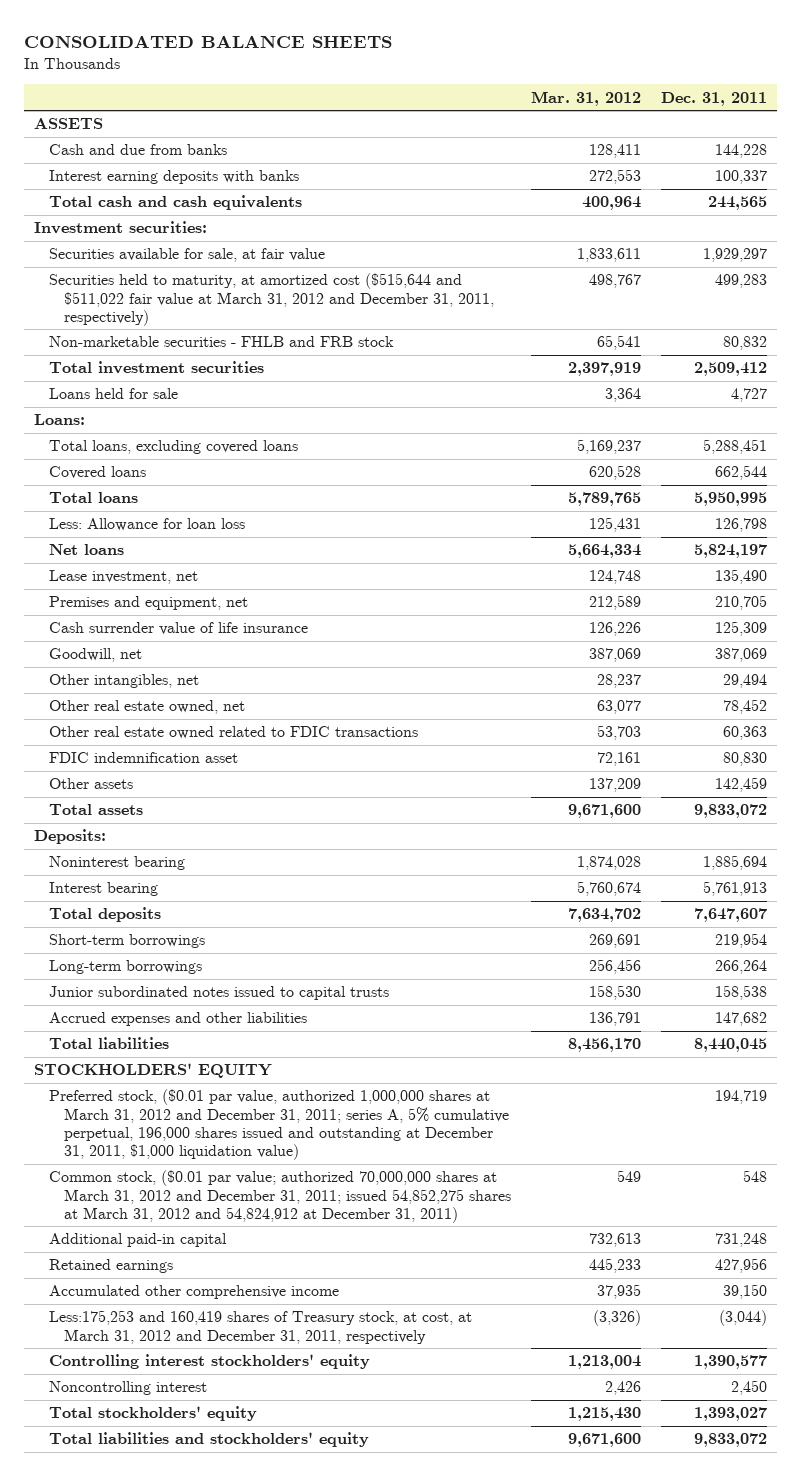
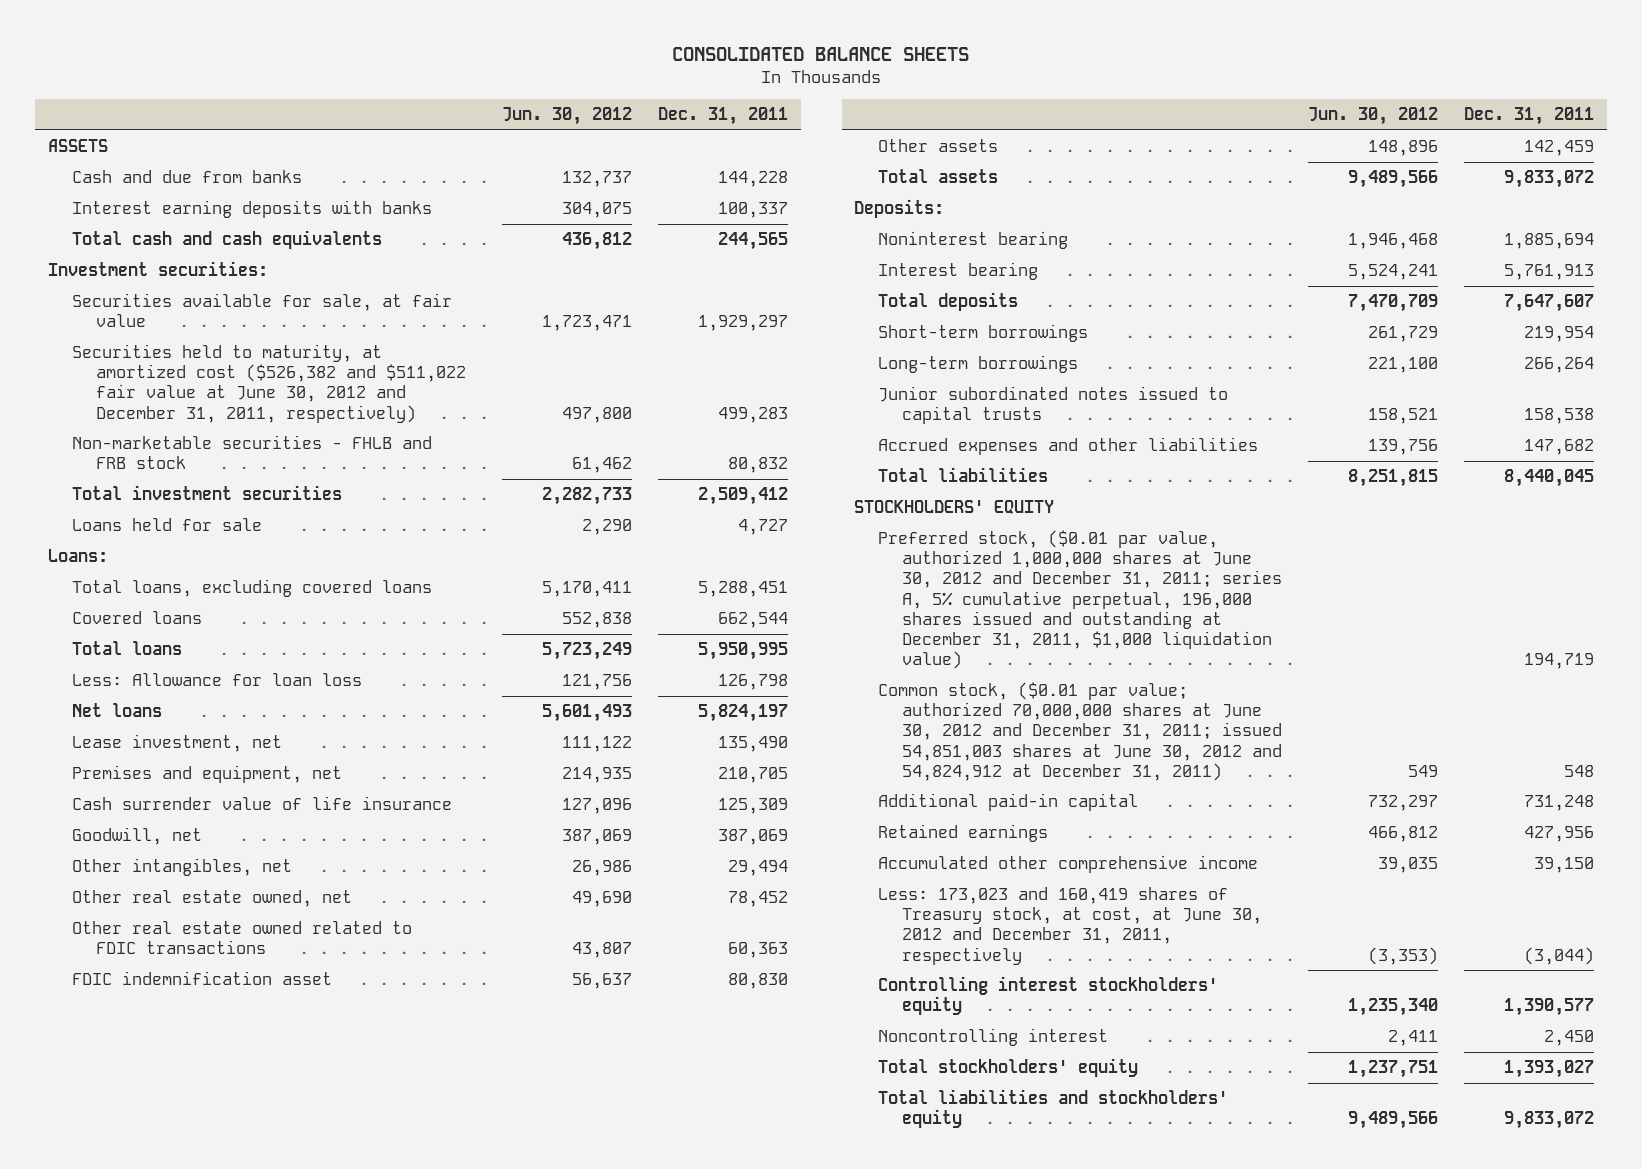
- | Mar. 31, 2012 | Dec. 31, 2011
+ | Jun. 30, 2012 | Dec. 31, 2011
- Securities held to maturity, at amortized cost ($515,644 and $511,022 fair value at March 31, 2012 and December 31, 2011, respectively) | 498,767 | 499,283
+ Securities held to maturity, at amortized cost ($526,382 and $511,022 fair value at June 30, 2012 and December 31, 2011, respectively) | 497,800 | 499,283
- Preferred stock, ($0.01 par value, authorized 1,000,000 shares at March 31, 2012 and December 31, 2011; series A, 5% cumulative perpetual, 196,000 shares issued and outstanding at December 31, 2011, $1,000 liquidation value) | | 194,719
- Common stock, ($0.01 par value; authorized 70,000,000 shares at March 31, 2012 and December 31, 2011; issued 54,852,275 shares at March 31, 2012 and 54,824,912 at December 31, 2011) | 549 | 548
+ Preferred stock, ($0.01 par value, authorized 1,000,000 shares at June 30, 2012 and December 31, 2011; series A, 5% cumulative perpetual, 196,000 shares issued and outstanding at December 31, 2011, $1,000 liquidation value) | | 194,719
+ Common stock, ($0.01 par value; authorized 70,000,000 shares at June 30, 2012 and December 31, 2011; issued 54,851,003 shares at June 30, 2012 and 54,824,912 at December 31, 2011) | 549 | 548
- Less:175,253 and 160,419 shares of Treasury stock, at cost, at March 31, 2012 and December 31, 2011, respectively | (3,326) | (3,044)
+ Less: 173,023 and 160,419 shares of Treasury stock, at cost, at June 30, 2012 and December 31, 2011, respectively | (3,353) | (3,044)

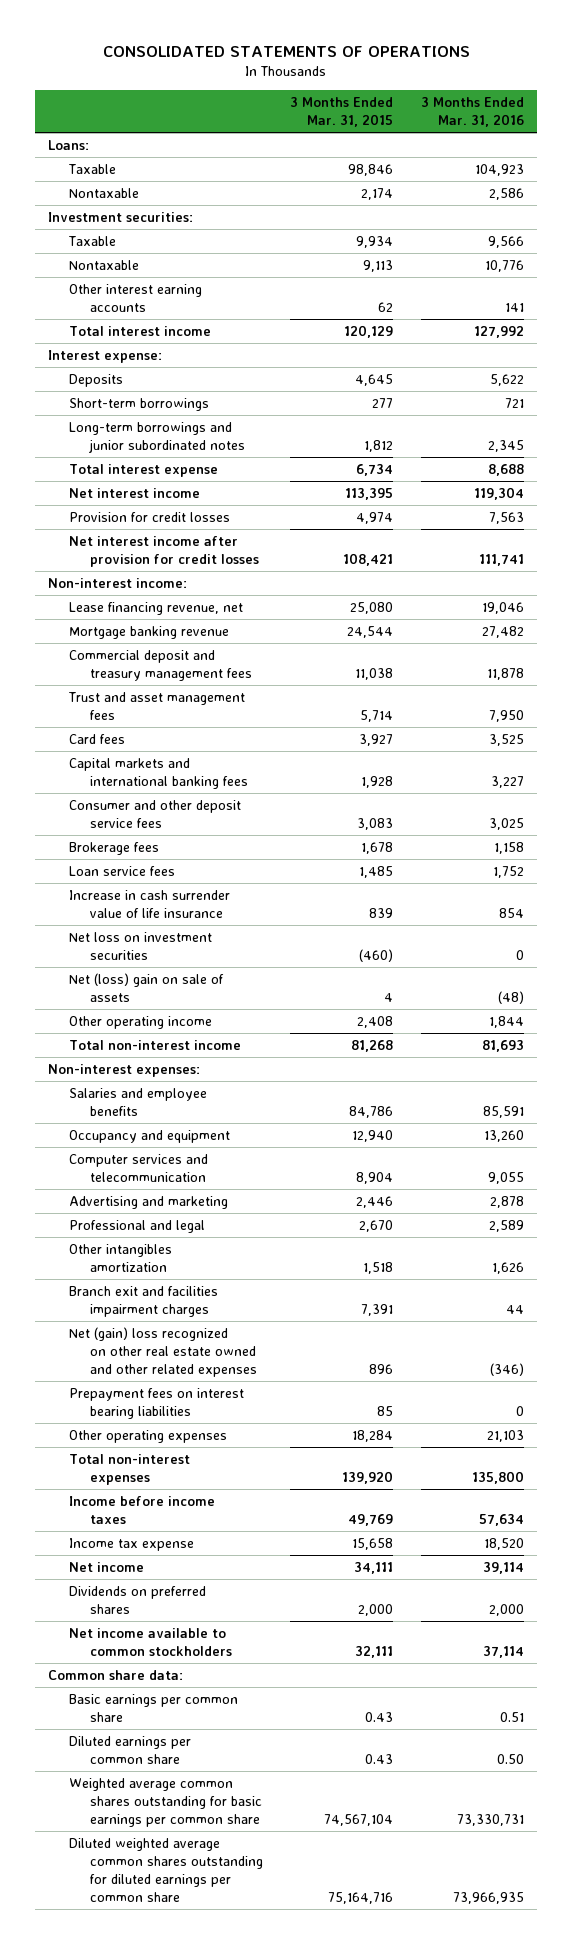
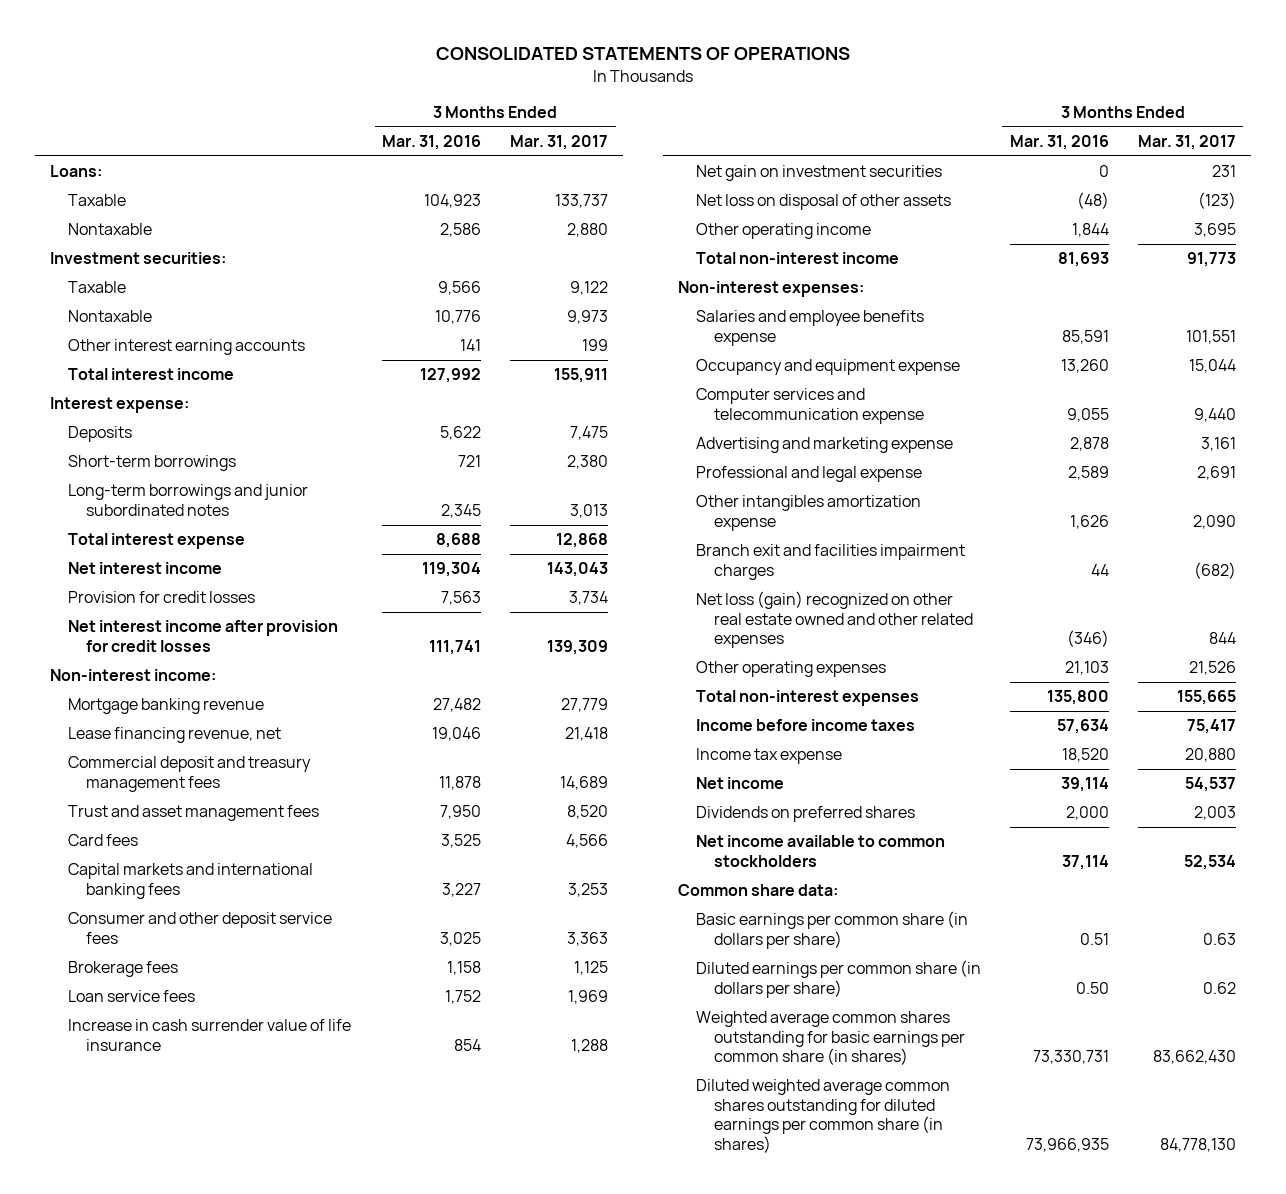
- | 3 Months Ended Mar. 31, 2015 | 3 Months Ended Mar. 31, 2016
+ | 3 Months Ended Mar. 31, 2016 | 3 Months Ended Mar. 31, 2017
moved down: Lease financing revenue, net | 19,046 | 21,418
- Net loss on investment securities | (460) | 0
- Net (loss) gain on sale of assets | 4 | (48)
+ Net gain on investment securities | 0 | 231
+ Net loss on disposal of other assets | (48) | (123)
- Salaries and employee benefits | 84,786 | 85,591
- Occupancy and equipment | 12,940 | 13,260
- Computer services and telecommunication | 8,904 | 9,055
- Advertising and marketing | 2,446 | 2,878
- Professional and legal | 2,670 | 2,589
- Other intangibles amortization | 1,518 | 1,626
+ Salaries and employee benefits expense | 85,591 | 101,551
+ Occupancy and equipment expense | 13,260 | 15,044
+ Computer services and telecommunication expense | 9,055 | 9,440
+ Advertising and marketing expense | 2,878 | 3,161
+ Professional and legal expense | 2,589 | 2,691
+ Other intangibles amortization expense | 1,626 | 2,090
- Net (gain) loss recognized on other real estate owned and other related expenses | 896 | (346)
- Prepayment fees on interest bearing liabilities | 85 | 0
+ Net loss (gain) recognized on other real estate owned and other related expenses | (346) | 844
- Basic earnings per common share | 0.43 | 0.51
- Diluted earnings per common share | 0.43 | 0.50
- Weighted average common shares outstanding for basic earnings per common share | 74,567,104 | 73,330,731
- Diluted weighted average common shares outstanding for diluted earnings per common share | 75,164,716 | 73,966,935
+ Basic earnings per common share (in dollars per share) | 0.51 | 0.63
+ Diluted earnings per common share (in dollars per share) | 0.50 | 0.62
+ Weighted average common shares outstanding for basic earnings per common share (in shares) | 73,330,731 | 83,662,430
+ Diluted weighted average common shares outstanding for diluted earnings per common share (in shares) | 73,966,935 | 84,778,130

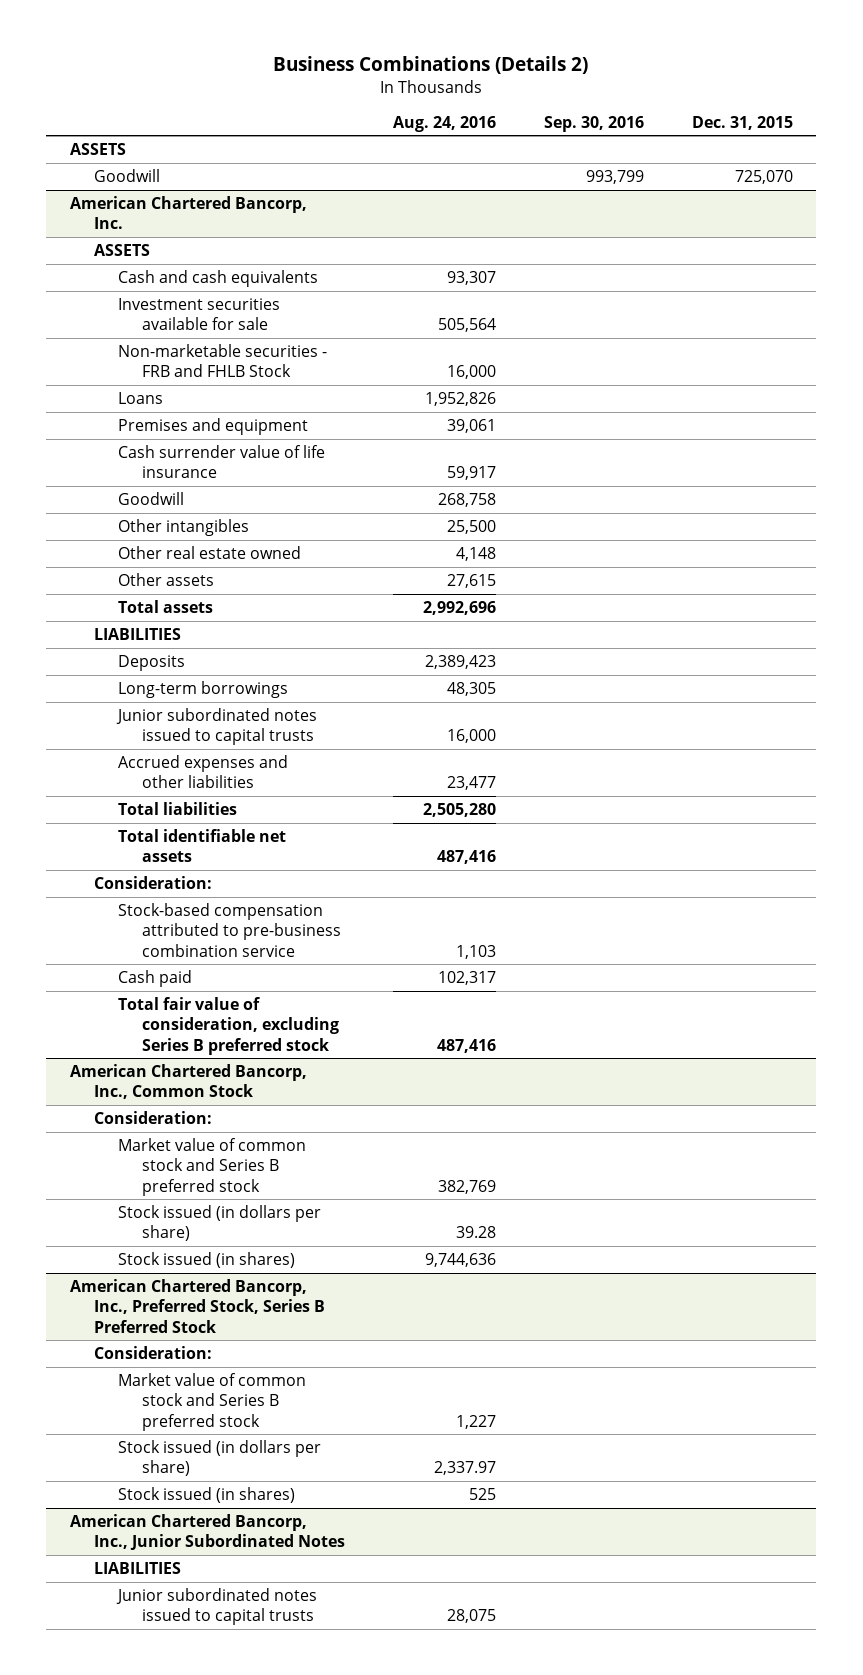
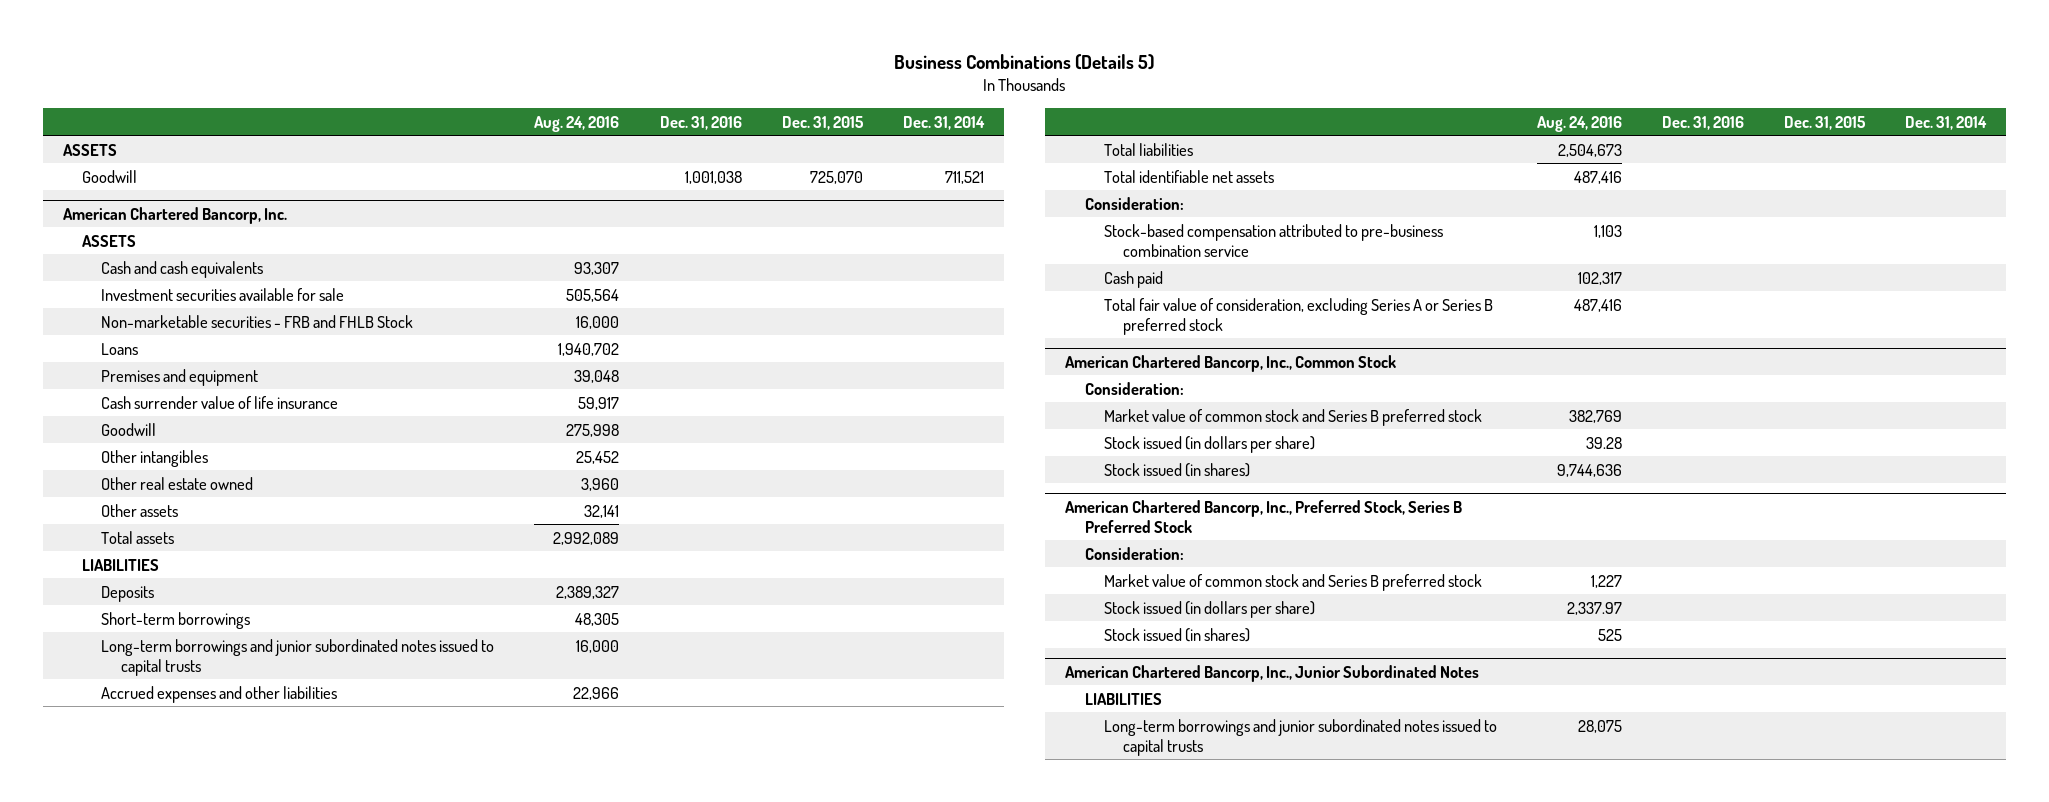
- Business Combinations (Details 2)
+ Business Combinations (Details 5)
- | Aug. 24, 2016 | Sep. 30, 2016 | Dec. 31, 2015
+ | Aug. 24, 2016 | Dec. 31, 2016 | Dec. 31, 2015 | Dec. 31, 2014
@ American Chartered Bancorp, Inc.
- Loans | 1,952,826 | |
- Premises and equipment | 39,061 | |
+ Loans | 1,940,702 | | |
+ Premises and equipment | 39,048 | | |
- Goodwill | 268,758 | |
- Other intangibles | 25,500 | |
- Other real estate owned | 4,148 | |
- Other assets | 27,615 | |
- Total assets | 2,992,696 | |
+ Goodwill | 275,998 | | |
+ Other intangibles | 25,452 | | |
+ Other real estate owned | 3,960 | | |
+ Other assets | 32,141 | | |
+ Total assets | 2,992,089 | | |
- Deposits | 2,389,423 | |
- Long-term borrowings | 48,305 | |
- Junior subordinated notes issued to capital trusts | 16,000 | |
- Accrued expenses and other liabilities | 23,477 | |
- Total liabilities | 2,505,280 | |
+ Deposits | 2,389,327 | | |
+ Short-term borrowings | 48,305 | | |
+ Long-term borrowings and junior subordinated notes issued to capital trusts | 16,000 | | |
+ Accrued expenses and other liabilities | 22,966 | | |
+ Total liabilities | 2,504,673 | | |
- Total fair value of consideration, excluding Series B preferred stock | 487,416 | |
+ Total fair value of consideration, excluding Series A or Series B preferred stock | 487,416 | | |
@ American Chartered Bancorp, Inc., Junior Subordinated Notes
- Junior subordinated notes issued to capital trusts | 28,075 | |
+ Long-term borrowings and junior subordinated notes issued to capital trusts | 28,075 | | |

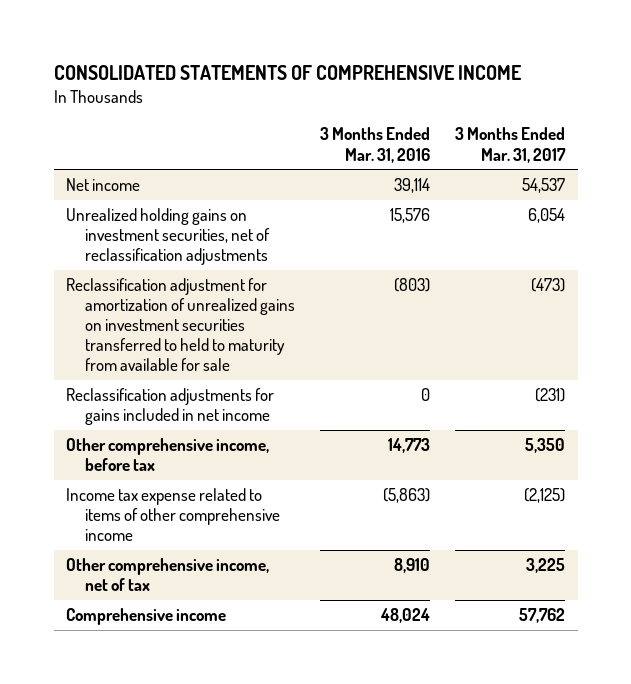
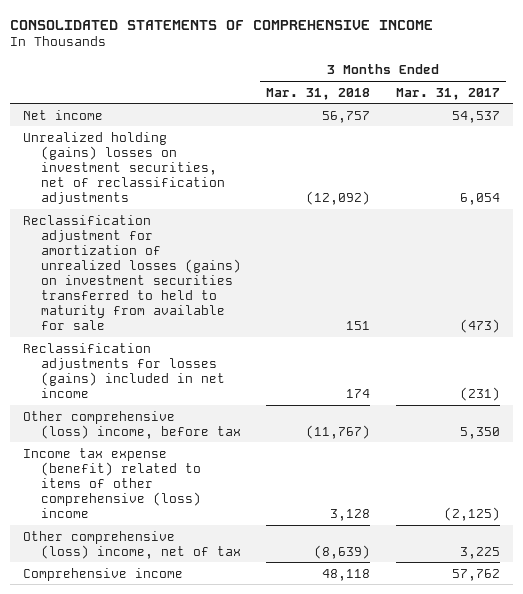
- | 3 Months Ended Mar. 31, 2016 | 3 Months Ended Mar. 31, 2017
+ | 3 Months Ended Mar. 31, 2018 | 3 Months Ended Mar. 31, 2017
- Unrealized holding gains on investment securities, net of reclassification adjustments | 15,576 | 6,054
- Reclassification adjustment for amortization of unrealized gains on investment securities transferred to held to maturity from available for sale | (803) | (473)
- Reclassification adjustments for gains included in net income | 0 | (231)
- Other comprehensive income, before tax | 14,773 | 5,350
- Income tax expense related to items of other comprehensive income | (5,863) | (2,125)
- Other comprehensive income, net of tax | 8,910 | 3,225
+ Unrealized holding (gains) losses on investment securities, net of reclassification adjustments | (12,092) | 6,054
+ Reclassification adjustment for amortization of unrealized losses (gains) on investment securities transferred to held to maturity from available for sale | 151 | (473)
+ Reclassification adjustments for losses (gains) included in net income | 174 | (231)
+ Other comprehensive (loss) income, before tax | (11,767) | 5,350
+ Income tax expense (benefit) related to items of other comprehensive (loss) income | 3,128 | (2,125)
+ Other comprehensive (loss) income, net of tax | (8,639) | 3,225

